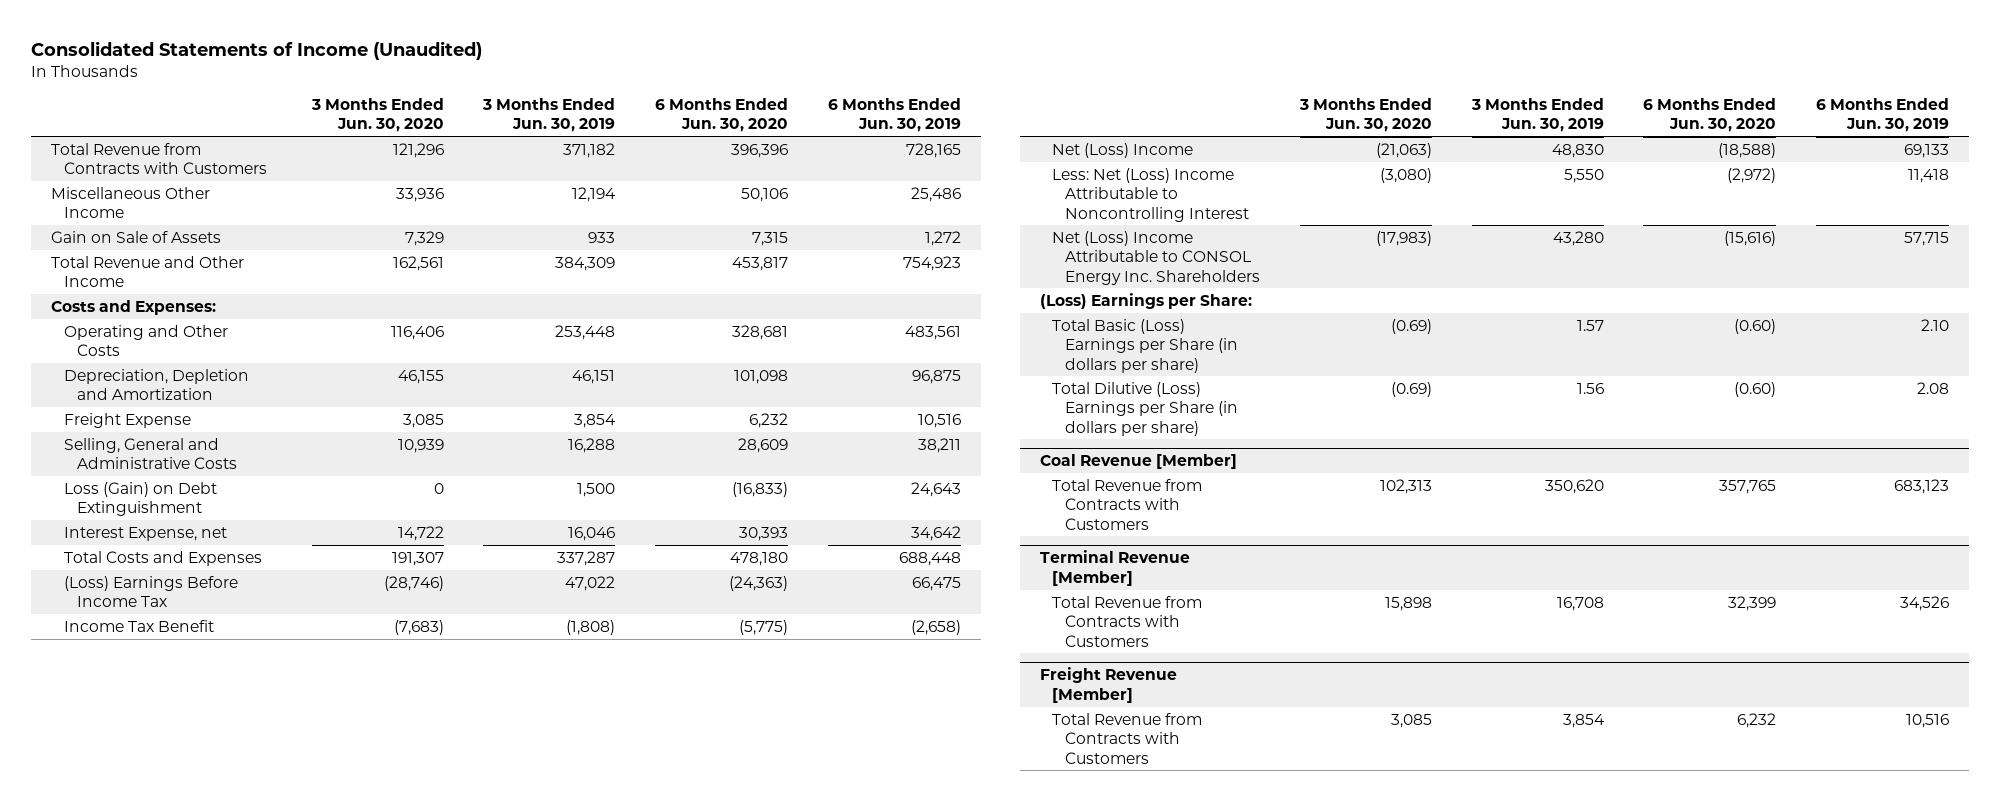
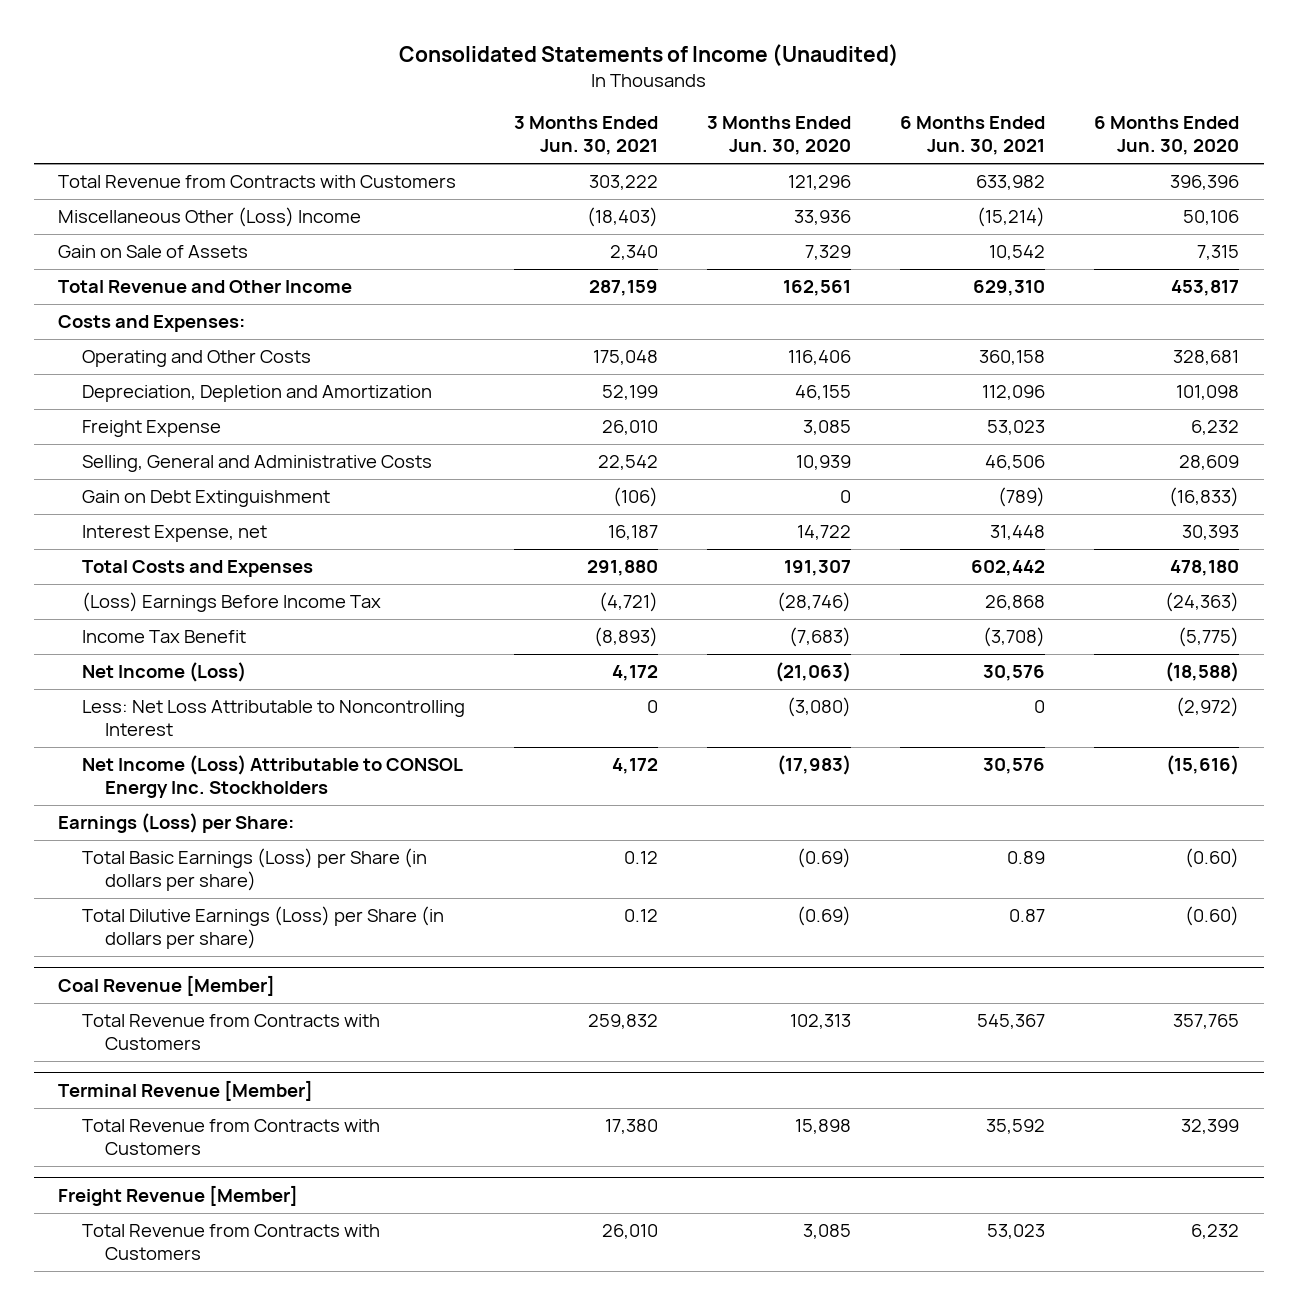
- | 3 Months Ended Jun. 30, 2020 | 3 Months Ended Jun. 30, 2019 | 6 Months Ended Jun. 30, 2020 | 6 Months Ended Jun. 30, 2019
+ | 3 Months Ended Jun. 30, 2021 | 3 Months Ended Jun. 30, 2020 | 6 Months Ended Jun. 30, 2021 | 6 Months Ended Jun. 30, 2020
- Miscellaneous Other Income | 33,936 | 12,194 | 50,106 | 25,486
+ Miscellaneous Other (Loss) Income | (18,403) | 33,936 | (15,214) | 50,106
- Loss (Gain) on Debt Extinguishment | 0 | 1,500 | (16,833) | 24,643
+ Gain on Debt Extinguishment | (106) | 0 | (789) | (16,833)
- Net (Loss) Income | (21,063) | 48,830 | (18,588) | 69,133
- Less: Net (Loss) Income Attributable to Noncontrolling Interest | (3,080) | 5,550 | (2,972) | 11,418
- Net (Loss) Income Attributable to CONSOL Energy Inc. Shareholders | (17,983) | 43,280 | (15,616) | 57,715
- (Loss) Earnings per Share:
- Total Basic (Loss) Earnings per Share (in dollars per share) | (0.69) | 1.57 | (0.60) | 2.10
- Total Dilutive (Loss) Earnings per Share (in dollars per share) | (0.69) | 1.56 | (0.60) | 2.08
+ Net Income (Loss) | 4,172 | (21,063) | 30,576 | (18,588)
+ Less: Net Loss Attributable to Noncontrolling Interest | 0 | (3,080) | 0 | (2,972)
+ Net Income (Loss) Attributable to CONSOL Energy Inc. Stockholders | 4,172 | (17,983) | 30,576 | (15,616)
+ Earnings (Loss) per Share:
+ Total Basic Earnings (Loss) per Share (in dollars per share) | 0.12 | (0.69) | 0.89 | (0.60)
+ Total Dilutive Earnings (Loss) per Share (in dollars per share) | 0.12 | (0.69) | 0.87 | (0.60)

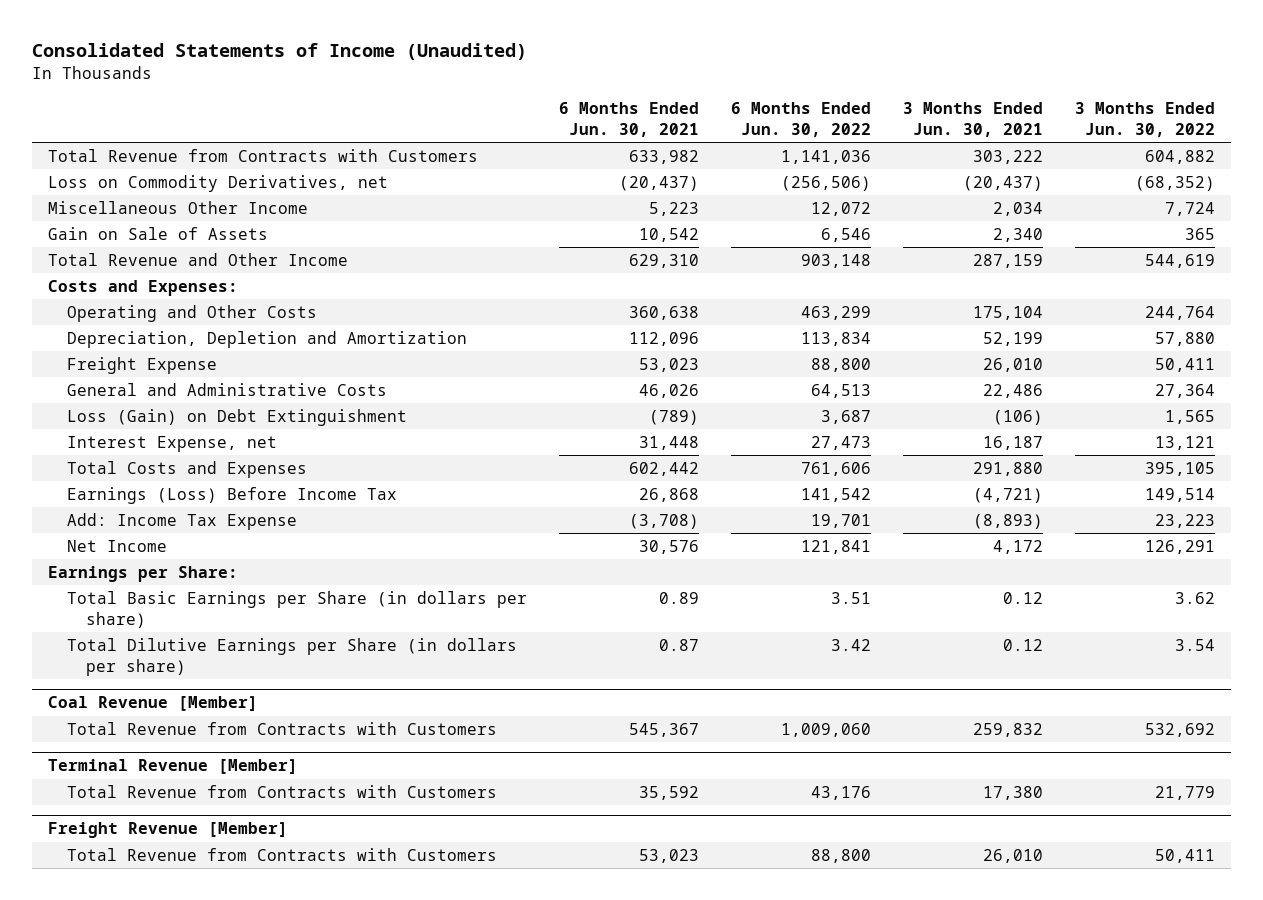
- | 3 Months Ended Jun. 30, 2021 | 3 Months Ended Jun. 30, 2020 | 6 Months Ended Jun. 30, 2021 | 6 Months Ended Jun. 30, 2020
+ | 6 Months Ended Jun. 30, 2021 | 6 Months Ended Jun. 30, 2022 | 3 Months Ended Jun. 30, 2021 | 3 Months Ended Jun. 30, 2022
- Miscellaneous Other (Loss) Income | (18,403) | 33,936 | (15,214) | 50,106
+ Loss on Commodity Derivatives, net | (20,437) | (256,506) | (20,437) | (68,352)
+ Miscellaneous Other Income | 5,223 | 12,072 | 2,034 | 7,724
- Operating and Other Costs | 175,048 | 116,406 | 360,158 | 328,681
+ Operating and Other Costs | 360,638 | 463,299 | 175,104 | 244,764
- Selling, General and Administrative Costs | 22,542 | 10,939 | 46,506 | 28,609
- Gain on Debt Extinguishment | (106) | 0 | (789) | (16,833)
+ General and Administrative Costs | 46,026 | 64,513 | 22,486 | 27,364
+ Loss (Gain) on Debt Extinguishment | (789) | 3,687 | (106) | 1,565
- (Loss) Earnings Before Income Tax | (4,721) | (28,746) | 26,868 | (24,363)
- Income Tax Benefit | (8,893) | (7,683) | (3,708) | (5,775)
- Net Income (Loss) | 4,172 | (21,063) | 30,576 | (18,588)
- Less: Net Loss Attributable to Noncontrolling Interest | 0 | (3,080) | 0 | (2,972)
- Net Income (Loss) Attributable to CONSOL Energy Inc. Stockholders | 4,172 | (17,983) | 30,576 | (15,616)
- Earnings (Loss) per Share:
- Total Basic Earnings (Loss) per Share (in dollars per share) | 0.12 | (0.69) | 0.89 | (0.60)
- Total Dilutive Earnings (Loss) per Share (in dollars per share) | 0.12 | (0.69) | 0.87 | (0.60)
+ Earnings (Loss) Before Income Tax | 26,868 | 141,542 | (4,721) | 149,514
+ Add: Income Tax Expense | (3,708) | 19,701 | (8,893) | 23,223
+ Net Income | 30,576 | 121,841 | 4,172 | 126,291
+ Earnings per Share:
+ Total Basic Earnings per Share (in dollars per share) | 0.89 | 3.51 | 0.12 | 3.62
+ Total Dilutive Earnings per Share (in dollars per share) | 0.87 | 3.42 | 0.12 | 3.54

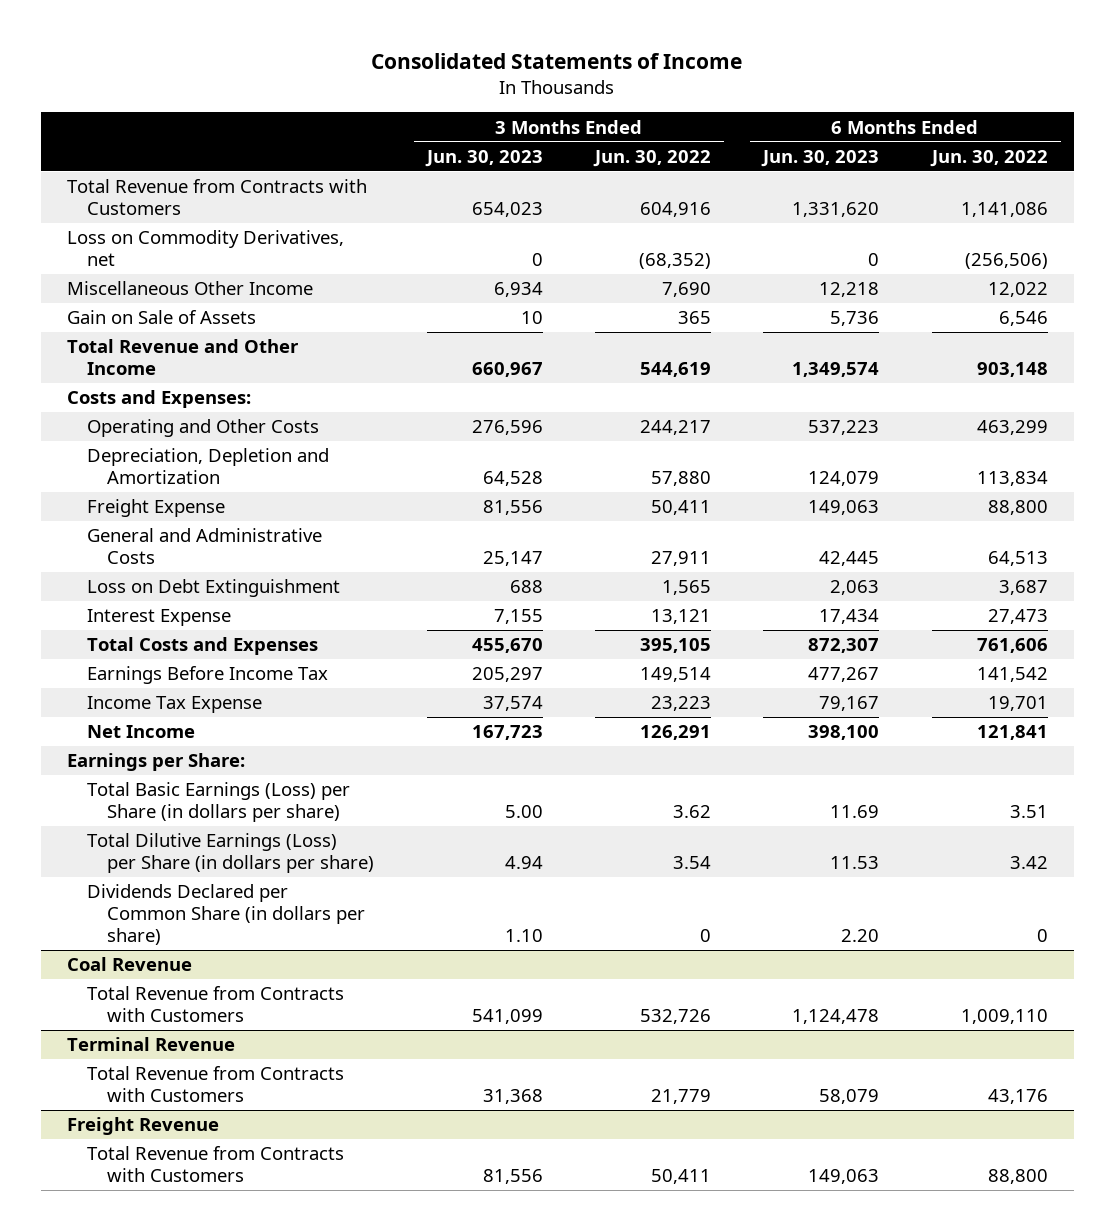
- Consolidated Statements of Income (Unaudited)
+ Consolidated Statements of Income
- | 6 Months Ended Jun. 30, 2021 | 6 Months Ended Jun. 30, 2022 | 3 Months Ended Jun. 30, 2021 | 3 Months Ended Jun. 30, 2022
+ | 3 Months Ended Jun. 30, 2023 | 3 Months Ended Jun. 30, 2022 | 6 Months Ended Jun. 30, 2023 | 6 Months Ended Jun. 30, 2022
- Total Revenue from Contracts with Customers | 633,982 | 1,141,036 | 303,222 | 604,882
+ Total Revenue from Contracts with Customers | 654,023 | 604,916 | 1,331,620 | 1,141,086
- Miscellaneous Other Income | 5,223 | 12,072 | 2,034 | 7,724
+ Miscellaneous Other Income | 6,934 | 7,690 | 12,218 | 12,022
- Operating and Other Costs | 360,638 | 463,299 | 175,104 | 244,764
+ Operating and Other Costs | 276,596 | 244,217 | 537,223 | 463,299
- General and Administrative Costs | 46,026 | 64,513 | 22,486 | 27,364
- Loss (Gain) on Debt Extinguishment | (789) | 3,687 | (106) | 1,565
- Interest Expense, net | 31,448 | 27,473 | 16,187 | 13,121
+ General and Administrative Costs | 25,147 | 27,911 | 42,445 | 64,513
+ Loss on Debt Extinguishment | 688 | 1,565 | 2,063 | 3,687
+ Interest Expense | 7,155 | 13,121 | 17,434 | 27,473
- Earnings (Loss) Before Income Tax | 26,868 | 141,542 | (4,721) | 149,514
- Add: Income Tax Expense | (3,708) | 19,701 | (8,893) | 23,223
+ Earnings Before Income Tax | 205,297 | 149,514 | 477,267 | 141,542
+ Income Tax Expense | 37,574 | 23,223 | 79,167 | 19,701
- Total Basic Earnings per Share (in dollars per share) | 0.89 | 3.51 | 0.12 | 3.62
- Total Dilutive Earnings per Share (in dollars per share) | 0.87 | 3.42 | 0.12 | 3.54
- Coal Revenue [Member]
- Total Revenue from Contracts with Customers | 545,367 | 1,009,060 | 259,832 | 532,692
- Terminal Revenue [Member]
+ Total Basic Earnings (Loss) per Share (in dollars per share) | 5.00 | 3.62 | 11.69 | 3.51
+ Total Dilutive Earnings (Loss) per Share (in dollars per share) | 4.94 | 3.54 | 11.53 | 3.42
+ Dividends Declared per Common Share (in dollars per share) | 1.10 | 0 | 2.20 | 0
+ Coal Revenue
+ Total Revenue from Contracts with Customers | 541,099 | 532,726 | 1,124,478 | 1,009,110
+ Terminal Revenue
- Freight Revenue [Member]
+ Freight Revenue

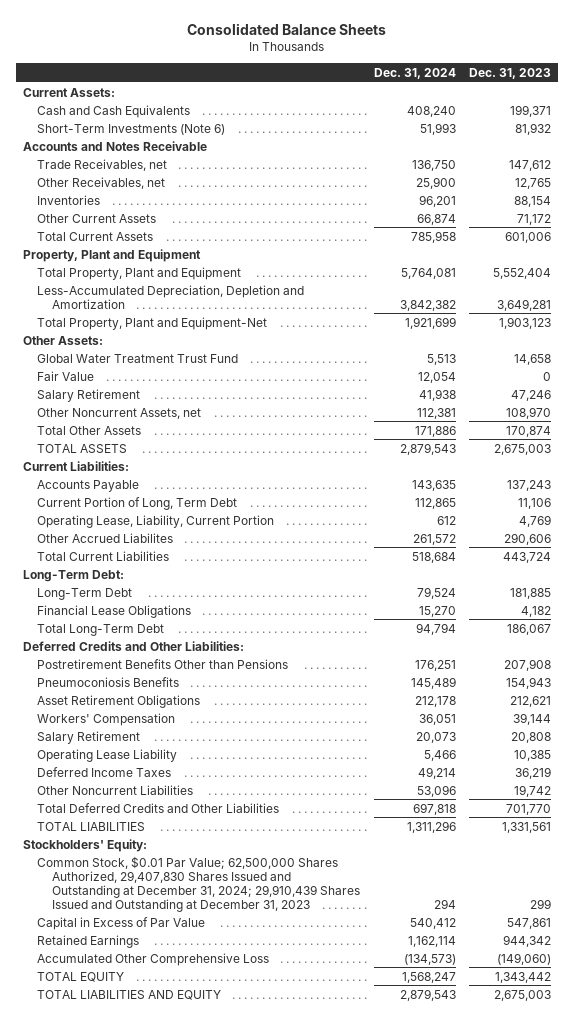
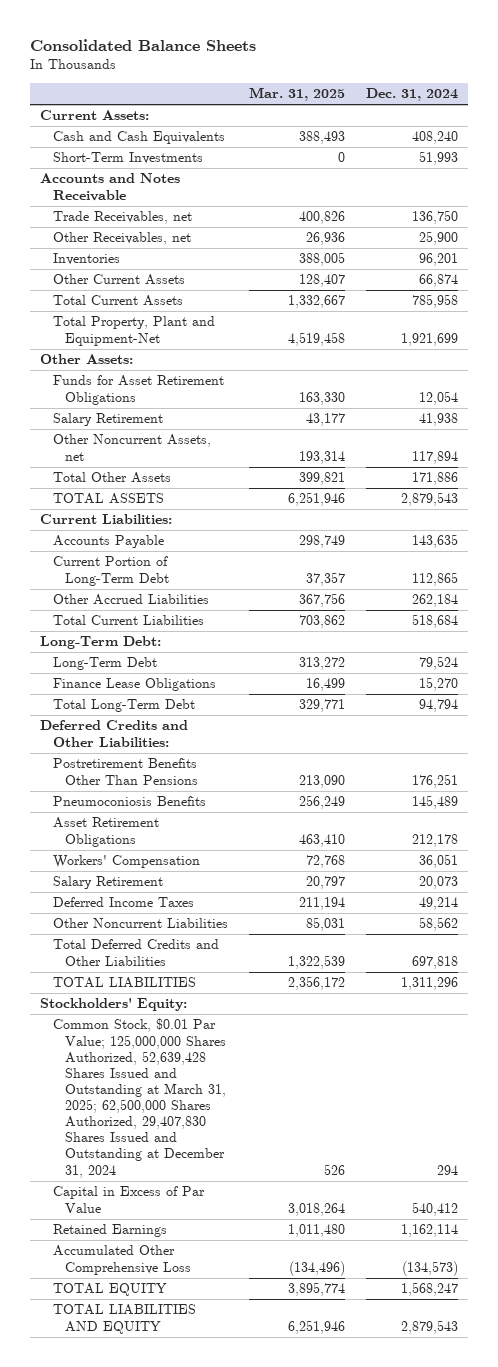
- | Dec. 31, 2024 | Dec. 31, 2023
+ | Mar. 31, 2025 | Dec. 31, 2024
- Short-Term Investments (Note 6) | 51,993 | 81,932
+ Short-Term Investments | 0 | 51,993
- Property, Plant and Equipment
- Total Property, Plant and Equipment | 5,764,081 | 5,552,404
- Less-Accumulated Depreciation, Depletion and Amortization | 3,842,382 | 3,649,281
- Global Water Treatment Trust Fund | 5,513 | 14,658
- Fair Value | 12,054 | 0
+ Funds for Asset Retirement Obligations | 163,330 | 12,054
- Other Noncurrent Assets, net | 112,381 | 108,970
+ Other Noncurrent Assets, net | 193,314 | 117,894
- Current Portion of Long, Term Debt | 112,865 | 11,106
- Operating Lease, Liability, Current Portion | 612 | 4,769
- Other Accrued Liabilites | 261,572 | 290,606
+ Current Portion of Long-Term Debt | 37,357 | 112,865
+ Other Accrued Liabilities | 367,756 | 262,184
- Financial Lease Obligations | 15,270 | 4,182
+ Finance Lease Obligations | 16,499 | 15,270
- Postretirement Benefits Other than Pensions | 176,251 | 207,908
+ Postretirement Benefits Other Than Pensions | 213,090 | 176,251
- Operating Lease Liability | 5,466 | 10,385
- Other Noncurrent Liabilities | 53,096 | 19,742
+ Other Noncurrent Liabilities | 85,031 | 58,562
- Common Stock, $0.01 Par Value; 62,500,000 Shares Authorized, 29,407,830 Shares Issued and Outstanding at December 31, 2024; 29,910,439 Shares Issued and Outstanding at December 31, 2023 | 294 | 299
+ Common Stock, $0.01 Par Value; 125,000,000 Shares Authorized, 52,639,428 Shares Issued and Outstanding at March 31, 2025; 62,500,000 Shares Authorized, 29,407,830 Shares Issued and Outstanding at December 31, 2024 | 526 | 294

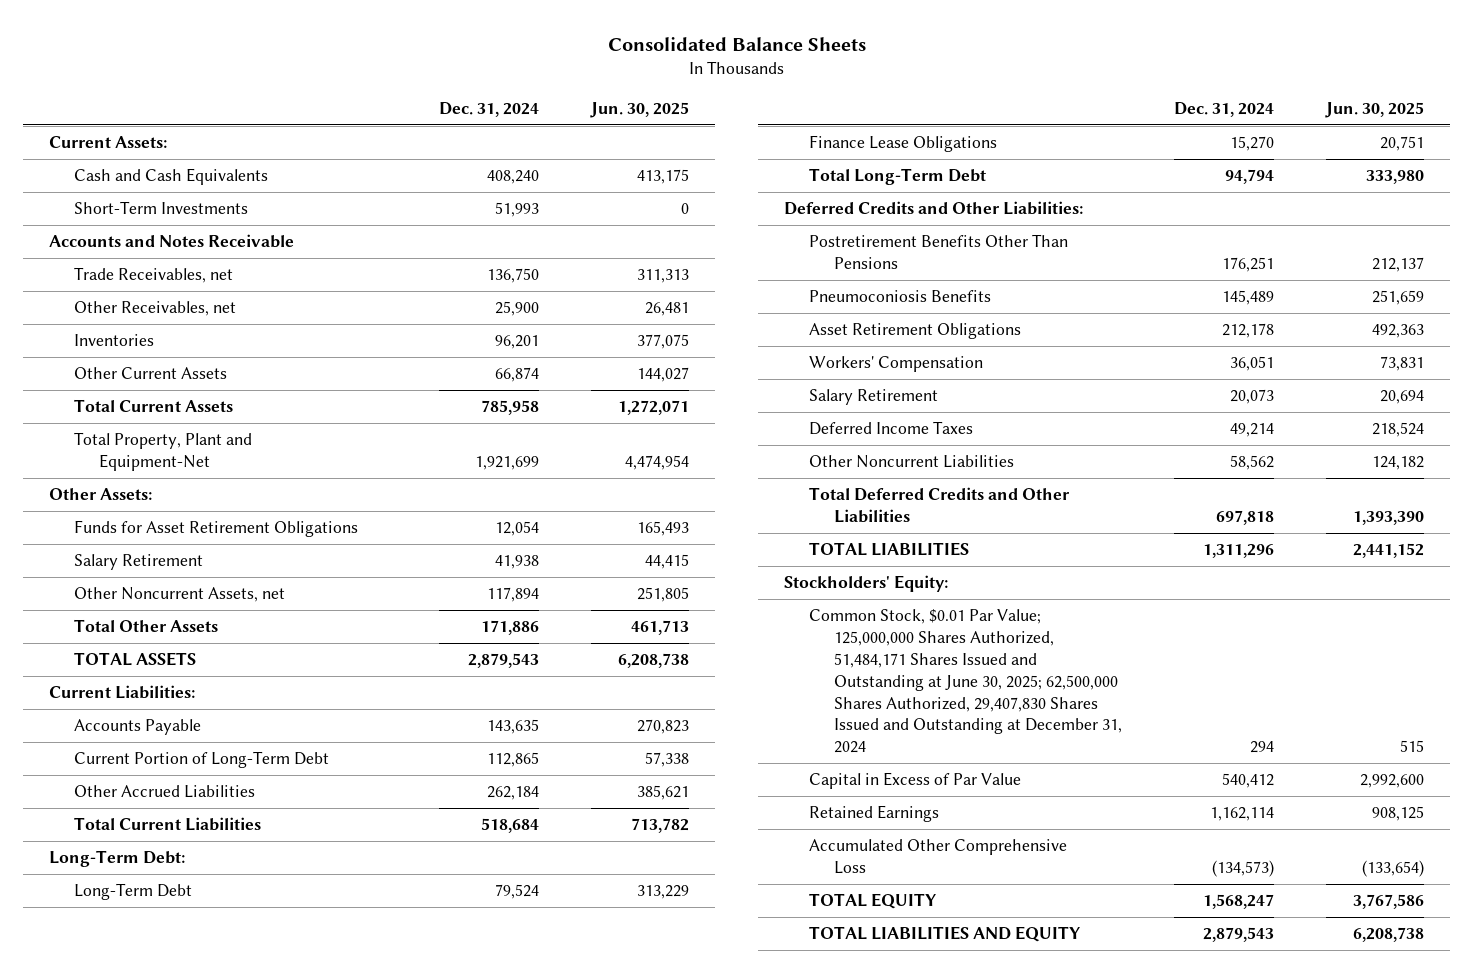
- | Mar. 31, 2025 | Dec. 31, 2024
+ | Dec. 31, 2024 | Jun. 30, 2025
- Common Stock, $0.01 Par Value; 125,000,000 Shares Authorized, 52,639,428 Shares Issued and Outstanding at March 31, 2025; 62,500,000 Shares Authorized, 29,407,830 Shares Issued and Outstanding at December 31, 2024 | 526 | 294
+ Common Stock, $0.01 Par Value; 125,000,000 Shares Authorized, 51,484,171 Shares Issued and Outstanding at June 30, 2025; 62,500,000 Shares Authorized, 29,407,830 Shares Issued and Outstanding at December 31, 2024 | 294 | 515

